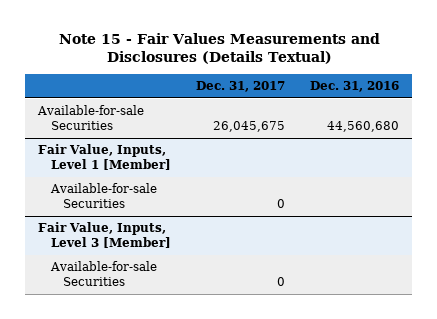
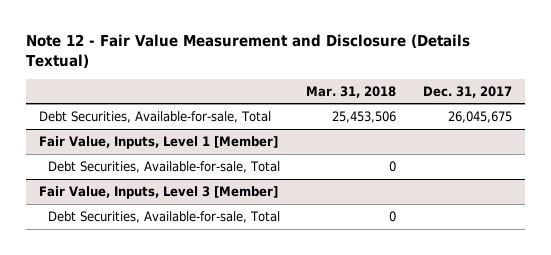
- Note 15 - Fair Values Measurements and Disclosures (Details Textual)
+ Note 12 - Fair Value Measurement and Disclosure (Details Textual)
- | Dec. 31, 2017 | Dec. 31, 2016
+ | Mar. 31, 2018 | Dec. 31, 2017
- Available-for-sale Securities | 26,045,675 | 44,560,680
+ Debt Securities, Available-for-sale, Total | 25,453,506 | 26,045,675
@ Fair Value, Inputs, Level 1 [Member]
- Available-for-sale Securities | 0 |
+ Debt Securities, Available-for-sale, Total | 0 |
@ Fair Value, Inputs, Level 3 [Member]
- Available-for-sale Securities | 0 |
+ Debt Securities, Available-for-sale, Total | 0 |

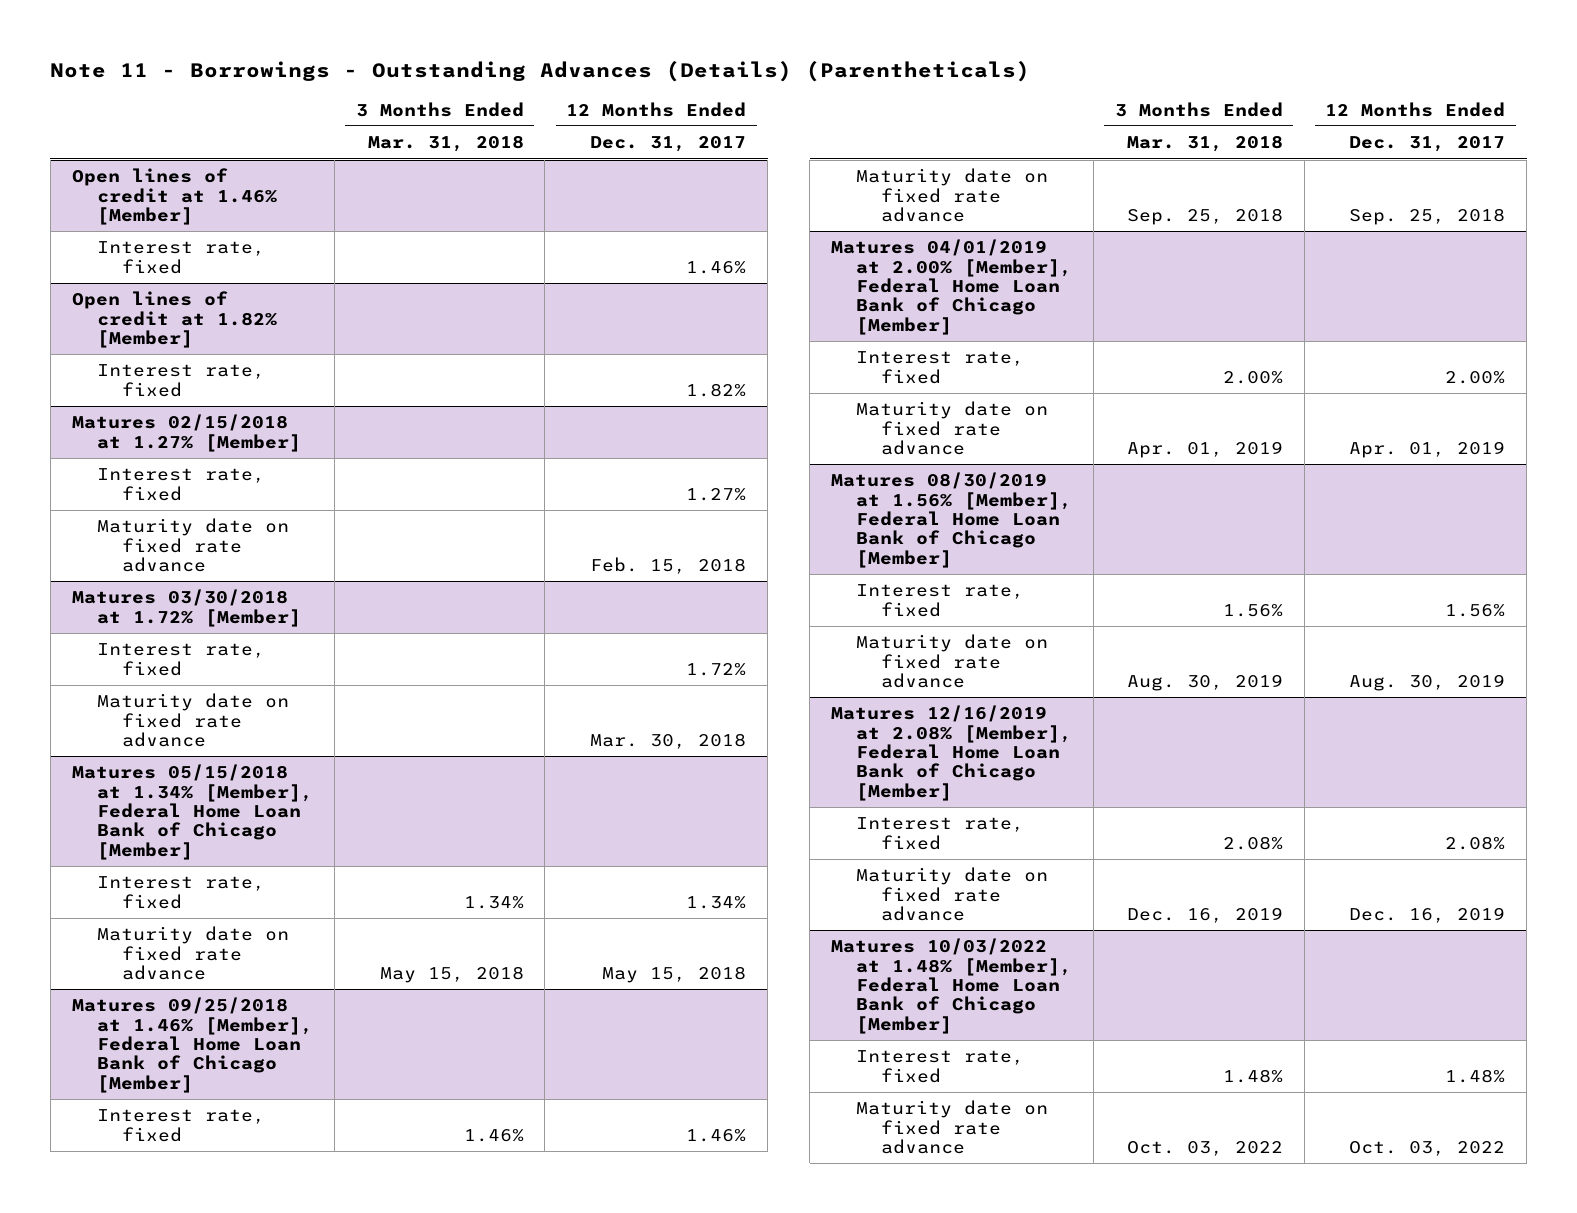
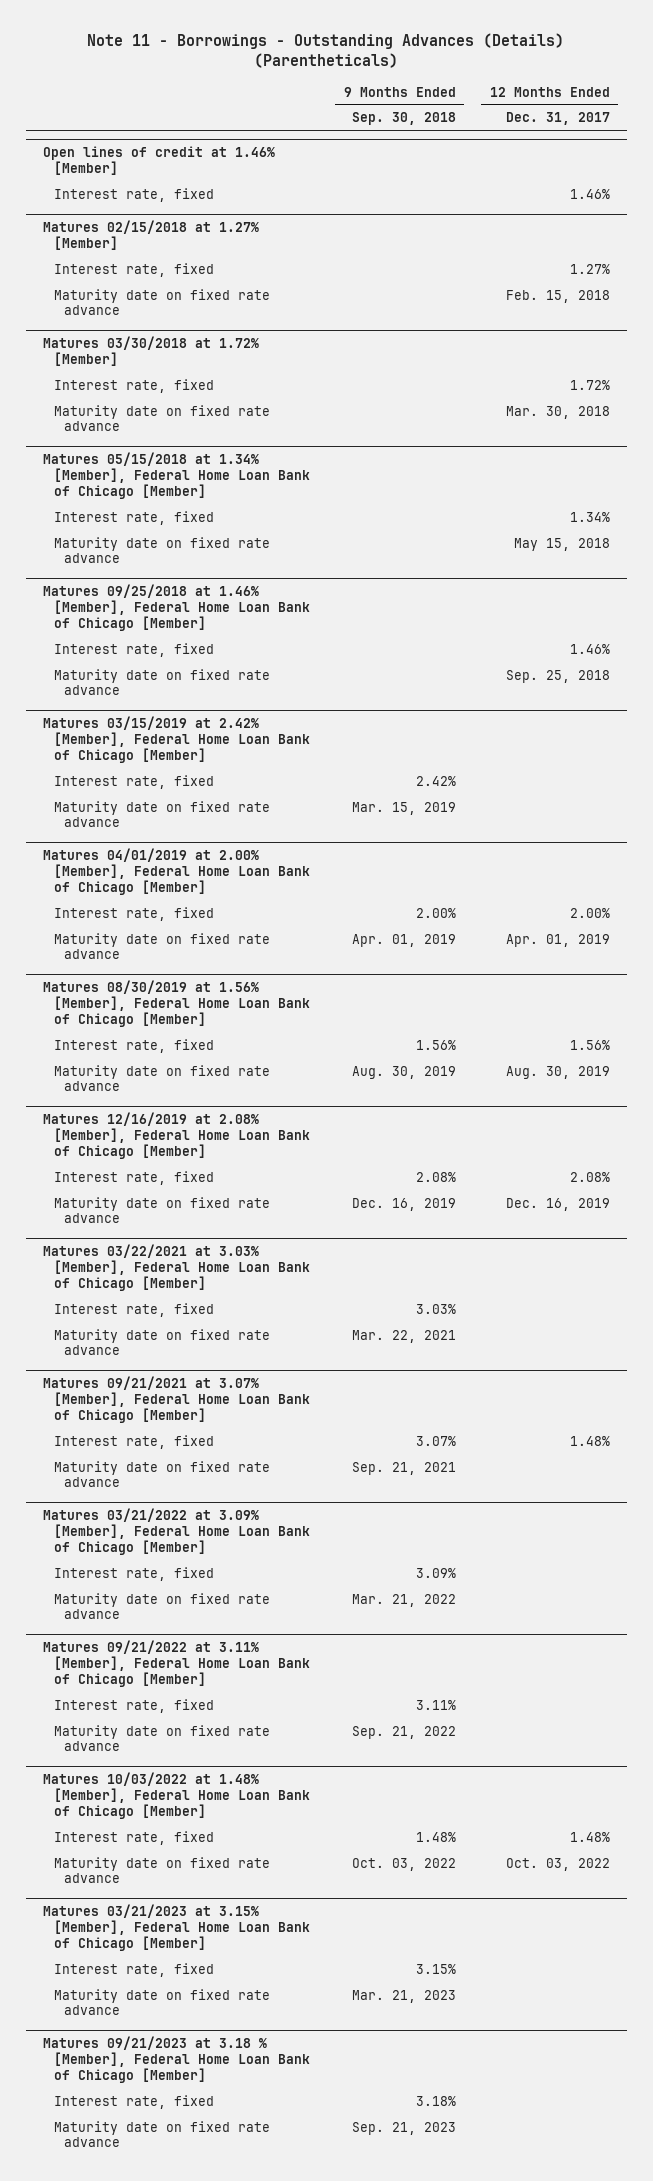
- | 3 Months Ended Mar. 31, 2018 | 12 Months Ended Dec. 31, 2017
+ | 9 Months Ended Sep. 30, 2018 | 12 Months Ended Dec. 31, 2017
- Open lines of credit at 1.82% [Member]
- Interest rate, fixed | | 1.82%
+ Matures 03/15/2019 at 2.42% [Member], Federal Home Loan Bank of Chicago [Member]
+ Interest rate, fixed | 2.42% |
+ Maturity date on fixed rate advance | Mar. 15, 2019 |
+ Matures 03/22/2021 at 3.03% [Member], Federal Home Loan Bank of Chicago [Member]
+ Interest rate, fixed | 3.03% |
+ Maturity date on fixed rate advance | Mar. 22, 2021 |
+ Matures 09/21/2021 at 3.07% [Member], Federal Home Loan Bank of Chicago [Member]
+ Interest rate, fixed | 3.07% | 1.48%
+ Maturity date on fixed rate advance | Sep. 21, 2021 |
+ Matures 03/21/2022 at 3.09% [Member], Federal Home Loan Bank of Chicago [Member]
+ Interest rate, fixed | 3.09% |
+ Maturity date on fixed rate advance | Mar. 21, 2022 |
+ Matures 09/21/2022 at 3.11% [Member], Federal Home Loan Bank of Chicago [Member]
+ Interest rate, fixed | 3.11% |
+ Maturity date on fixed rate advance | Sep. 21, 2022 |
+ Matures 03/21/2023 at 3.15% [Member], Federal Home Loan Bank of Chicago [Member]
+ Interest rate, fixed | 3.15% |
+ Maturity date on fixed rate advance | Mar. 21, 2023 |
+ Matures 09/21/2023 at 3.18 % [Member], Federal Home Loan Bank of Chicago [Member]
+ Interest rate, fixed | 3.18% |
+ Maturity date on fixed rate advance | Sep. 21, 2023 |

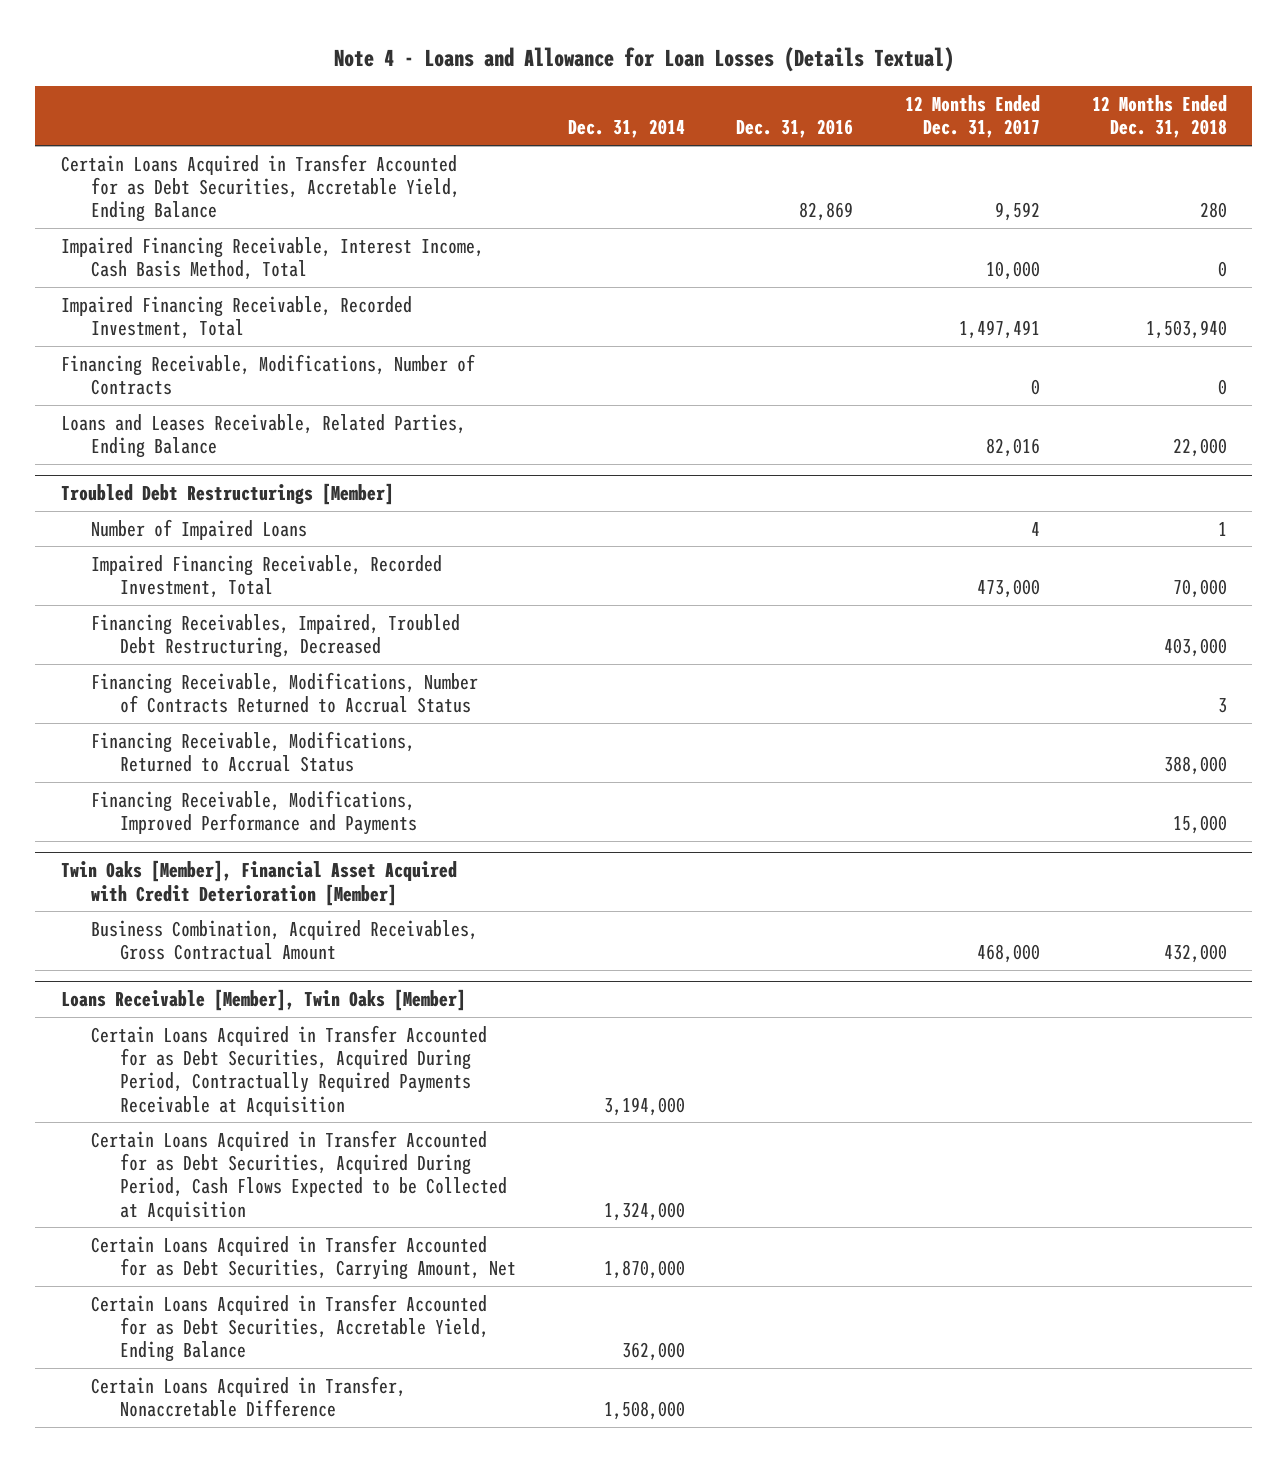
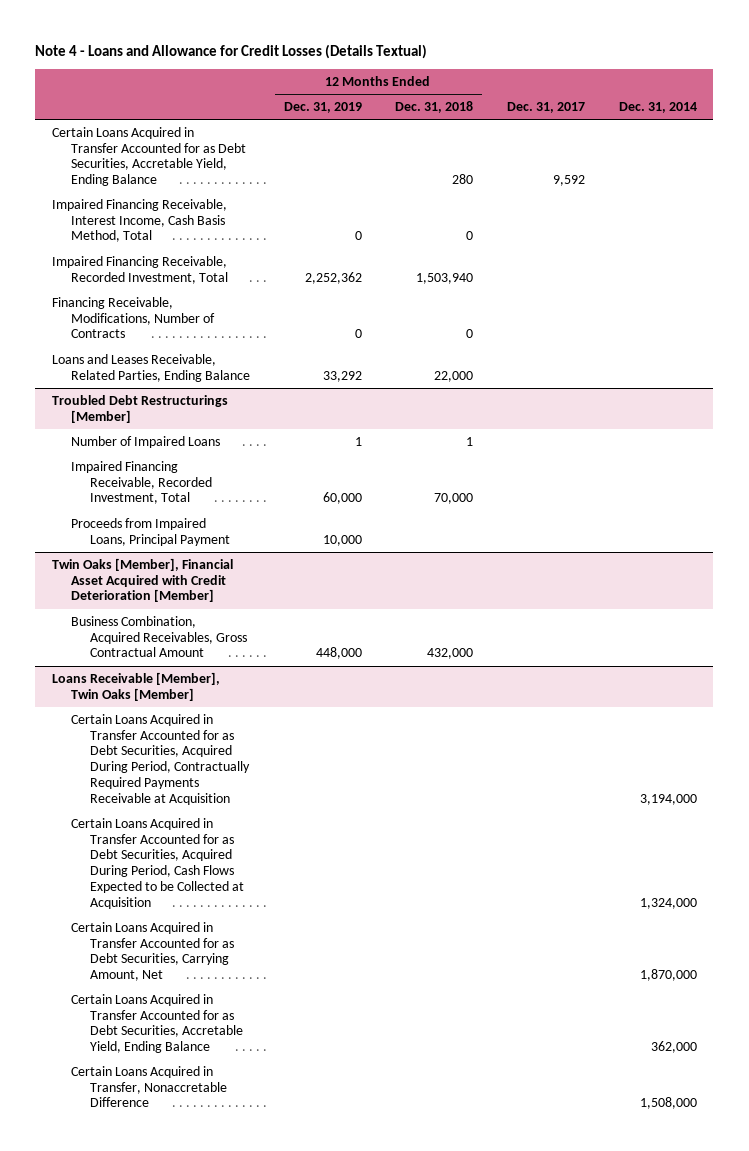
- Note 4 - Loans and Allowance for Loan Losses (Details Textual)
+ Note 4 - Loans and Allowance for Credit Losses (Details Textual)
- | Dec. 31, 2014 | Dec. 31, 2016 | 12 Months Ended Dec. 31, 2017 | 12 Months Ended Dec. 31, 2018
+ | 12 Months Ended Dec. 31, 2019 | 12 Months Ended Dec. 31, 2018 | Dec. 31, 2017 | Dec. 31, 2014
@ Troubled Debt Restructurings [Member]
- Financing Receivables, Impaired, Troubled Debt Restructuring, Decreased | | | | 403,000
- Financing Receivable, Modifications, Number of Contracts Returned to Accrual Status | | | | 3
- Financing Receivable, Modifications, Returned to Accrual Status | | | | 388,000
- Financing Receivable, Modifications, Improved Performance and Payments | | | | 15,000
+ Proceeds from Impaired Loans, Principal Payment | 10,000 | | |

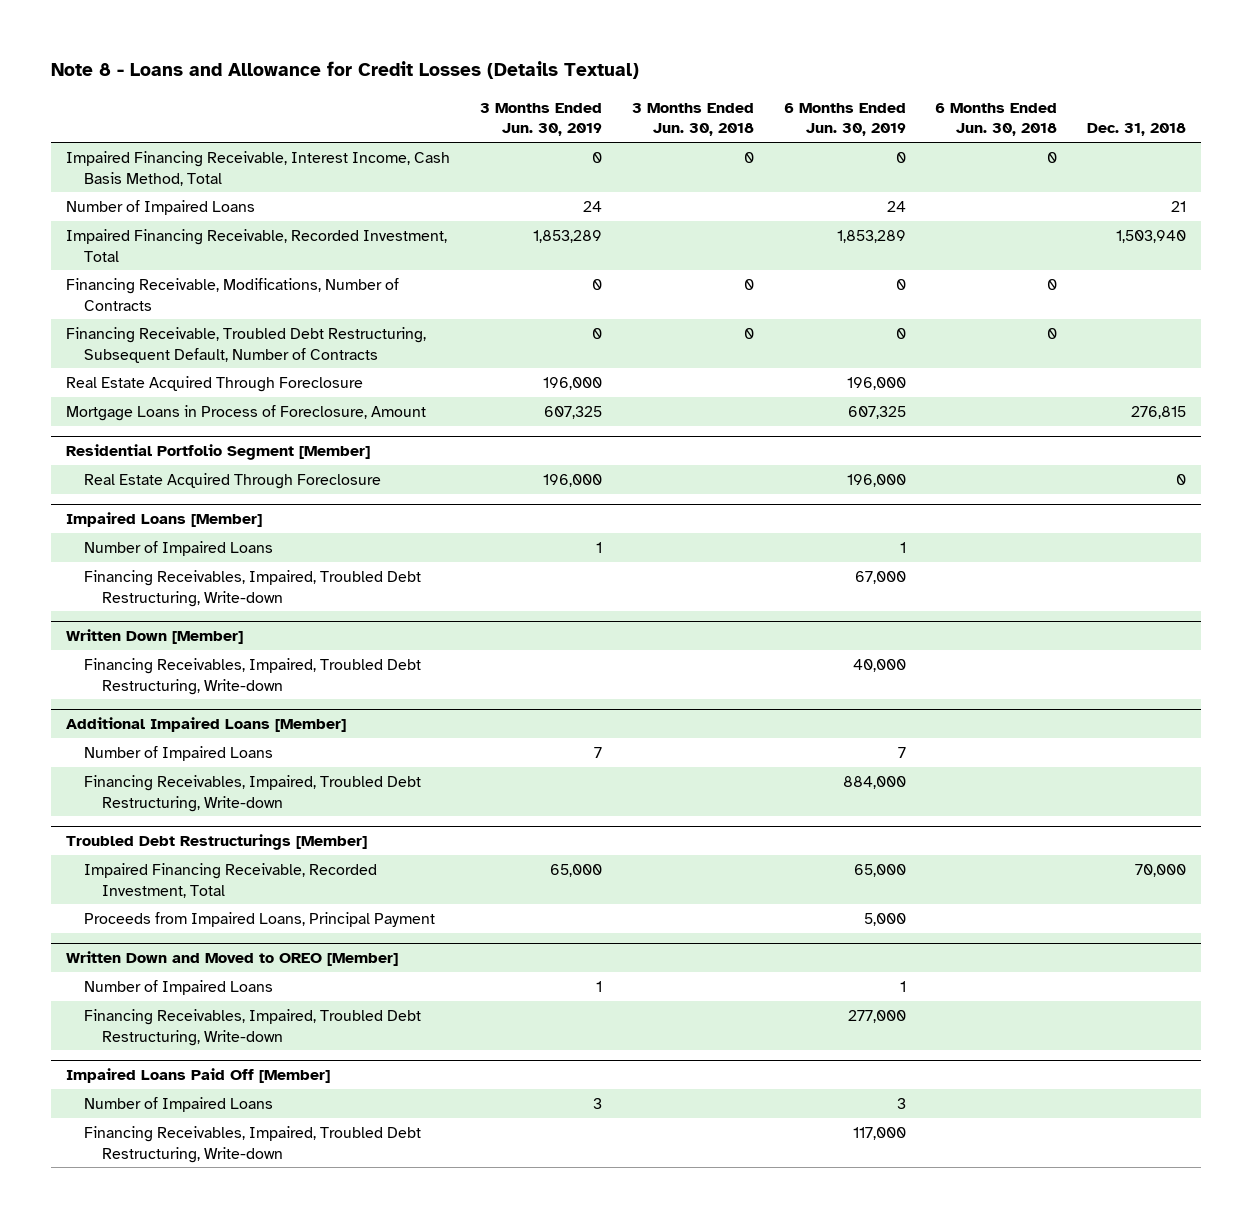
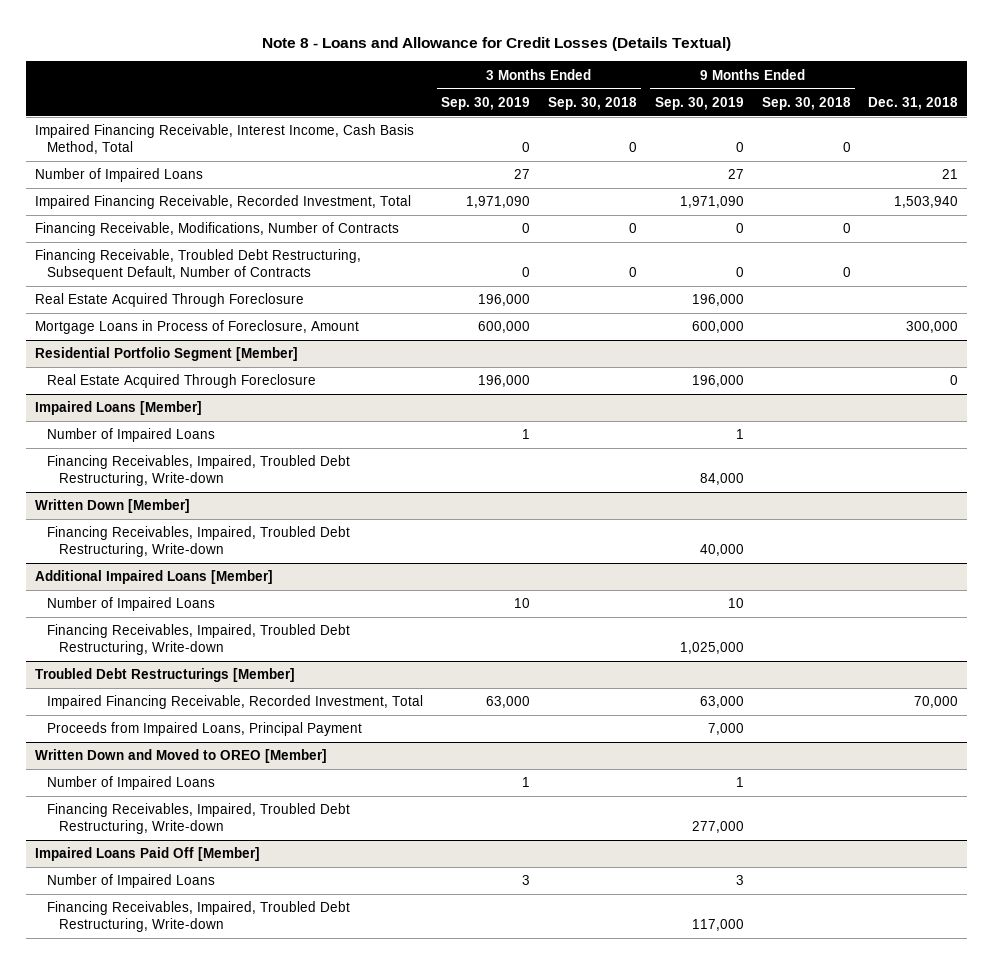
- | 3 Months Ended Jun. 30, 2019 | 3 Months Ended Jun. 30, 2018 | 6 Months Ended Jun. 30, 2019 | 6 Months Ended Jun. 30, 2018 | Dec. 31, 2018
+ | 3 Months Ended Sep. 30, 2019 | 3 Months Ended Sep. 30, 2018 | 9 Months Ended Sep. 30, 2019 | 9 Months Ended Sep. 30, 2018 | Dec. 31, 2018
- Mortgage Loans in Process of Foreclosure, Amount | 607,325 | | 607,325 | | 276,815
+ Mortgage Loans in Process of Foreclosure, Amount | 600,000 | | 600,000 | | 300,000

